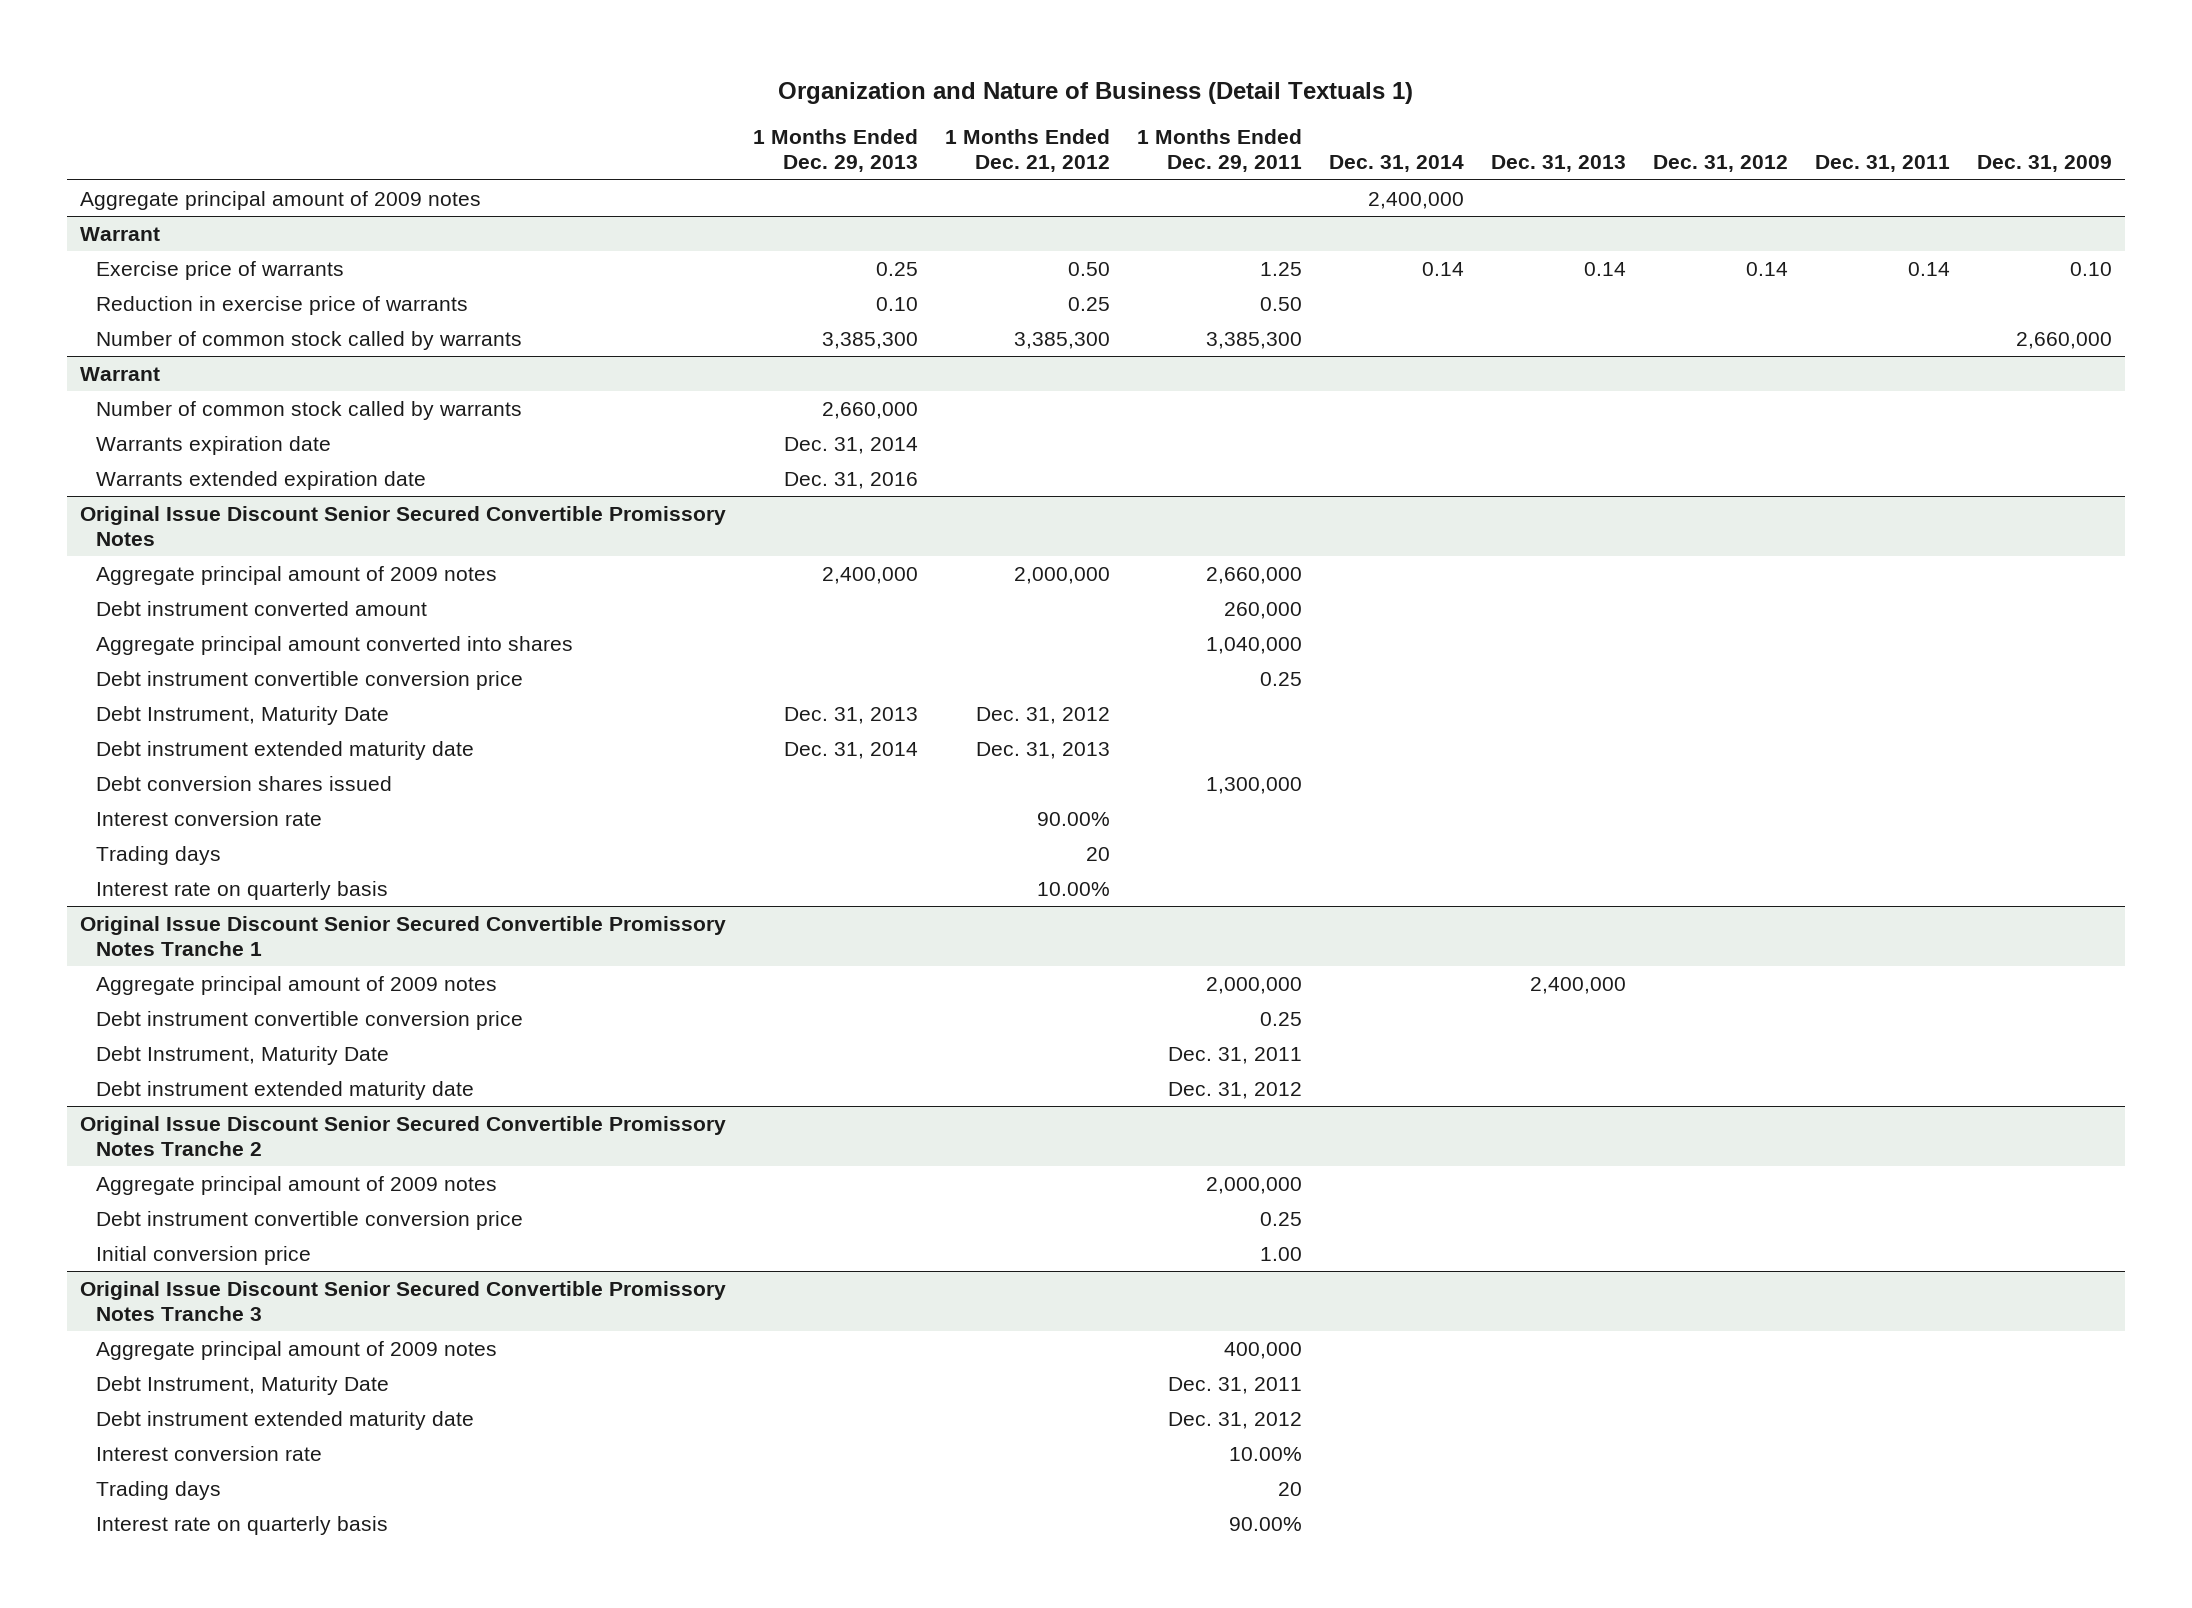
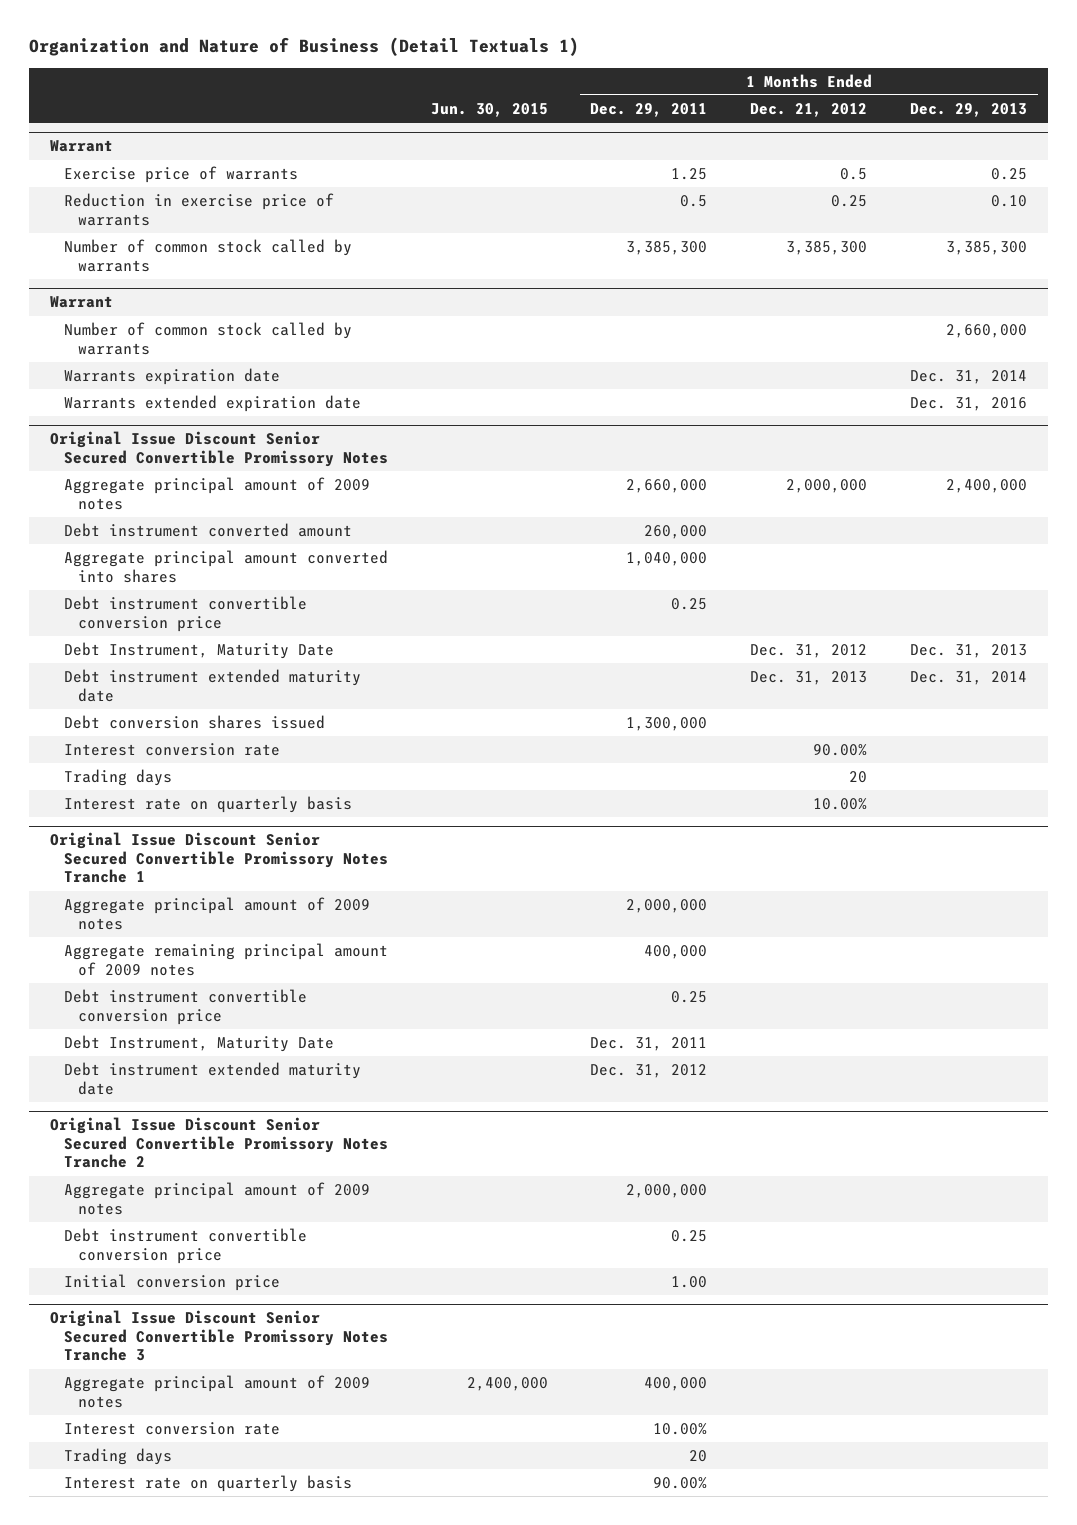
- | 1 Months Ended Dec. 29, 2013 | 1 Months Ended Dec. 21, 2012 | 1 Months Ended Dec. 29, 2011 | Dec. 31, 2014 | Dec. 31, 2013 | Dec. 31, 2012 | Dec. 31, 2011 | Dec. 31, 2009
+ | Jun. 30, 2015 | 1 Months Ended Dec. 29, 2011 | 1 Months Ended Dec. 21, 2012 | 1 Months Ended Dec. 29, 2013
- Aggregate principal amount of 2009 notes | | | | 2,400,000 | | | |
@ Warrant
- Exercise price of warrants | 0.25 | 0.50 | 1.25 | 0.14 | 0.14 | 0.14 | 0.14 | 0.10
- Reduction in exercise price of warrants | 0.10 | 0.25 | 0.50 | | | | |
+ Exercise price of warrants | | 1.25 | 0.5 | 0.25
+ Reduction in exercise price of warrants | | 0.5 | 0.25 | 0.10
@ Original Issue Discount Senior Secured Convertible Promissory Notes Tranche 1
+ Aggregate remaining principal amount of 2009 notes | | 400,000 | |
@ Original Issue Discount Senior Secured Convertible Promissory Notes Tranche 3
- Debt Instrument, Maturity Date | | | Dec. 31, 2011 | | | | |
- Debt instrument extended maturity date | | | Dec. 31, 2012 | | | | |

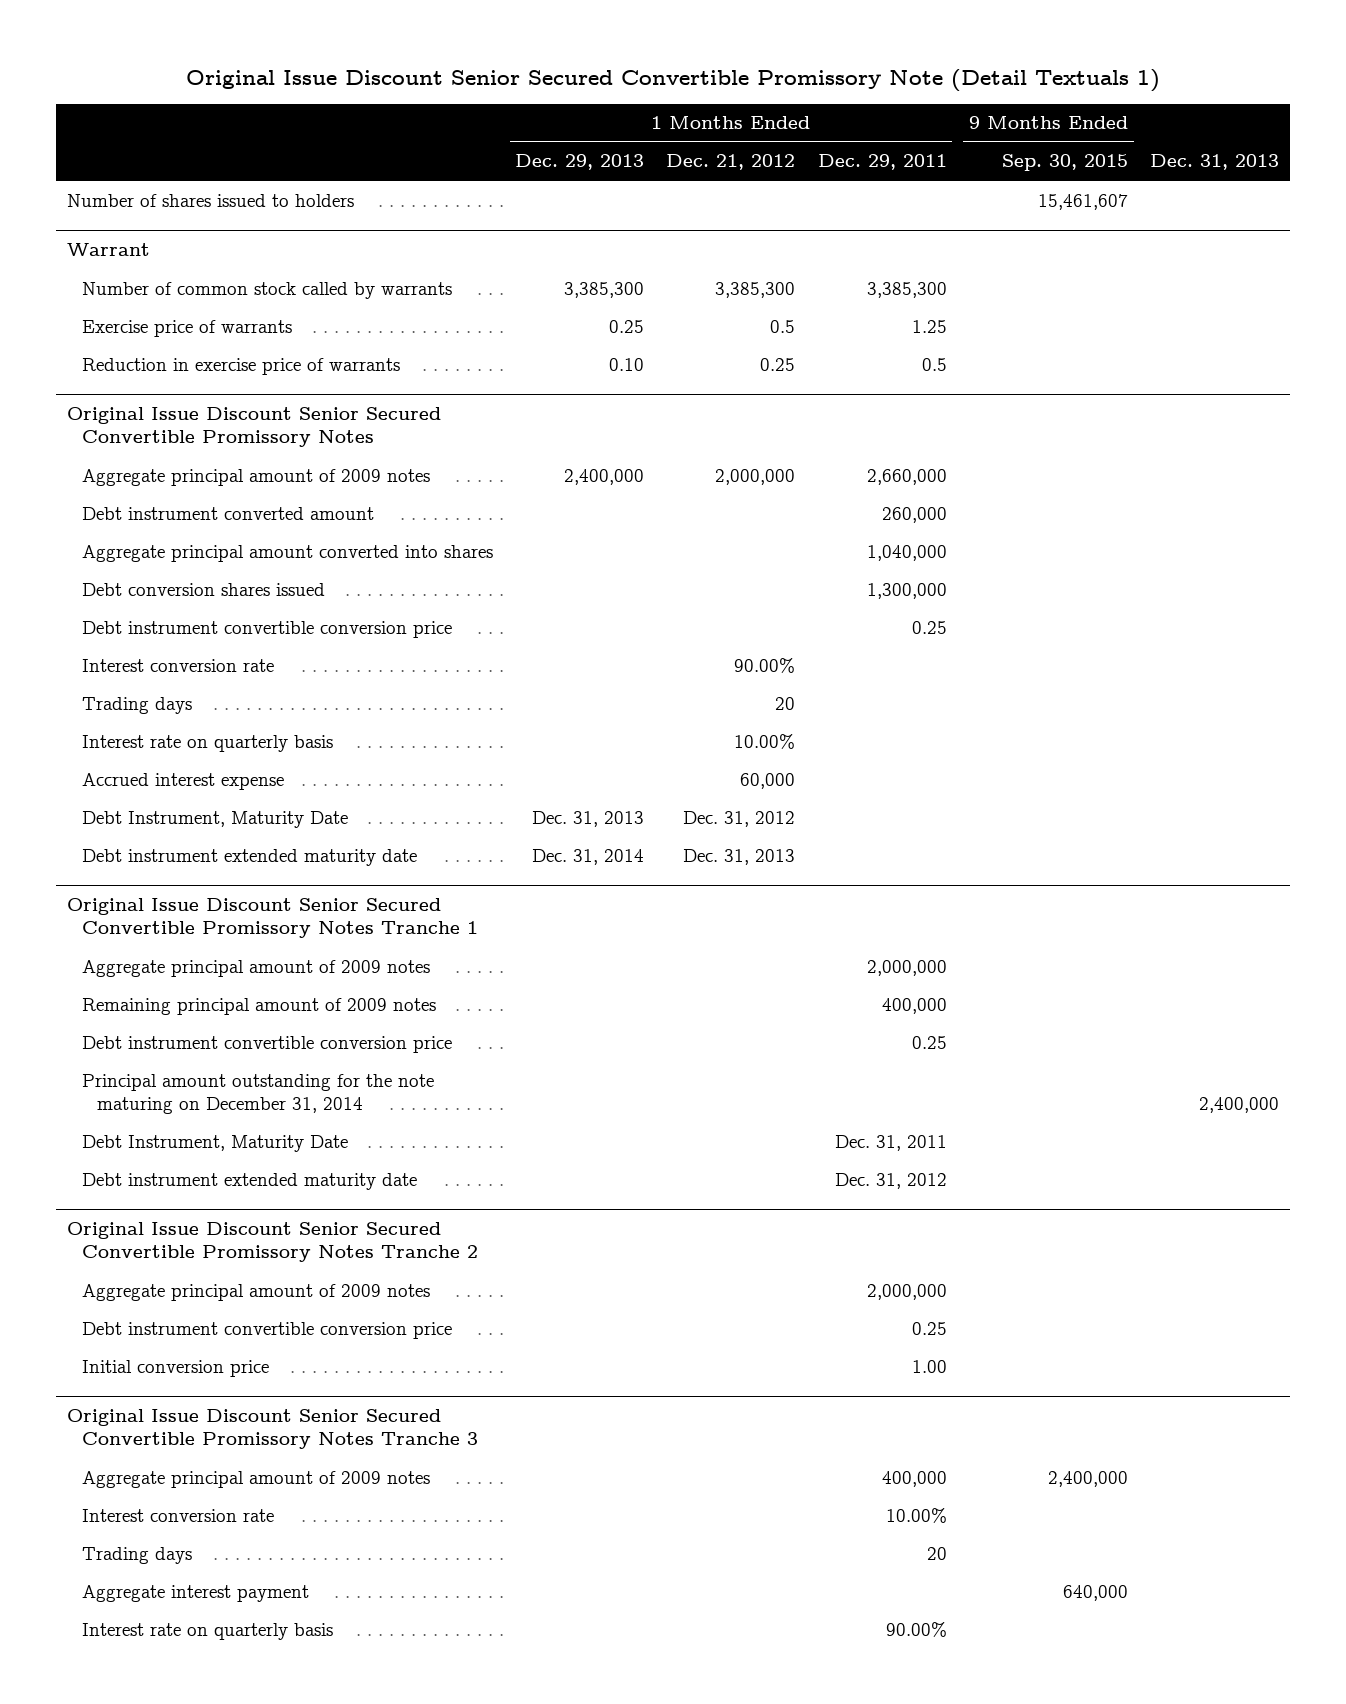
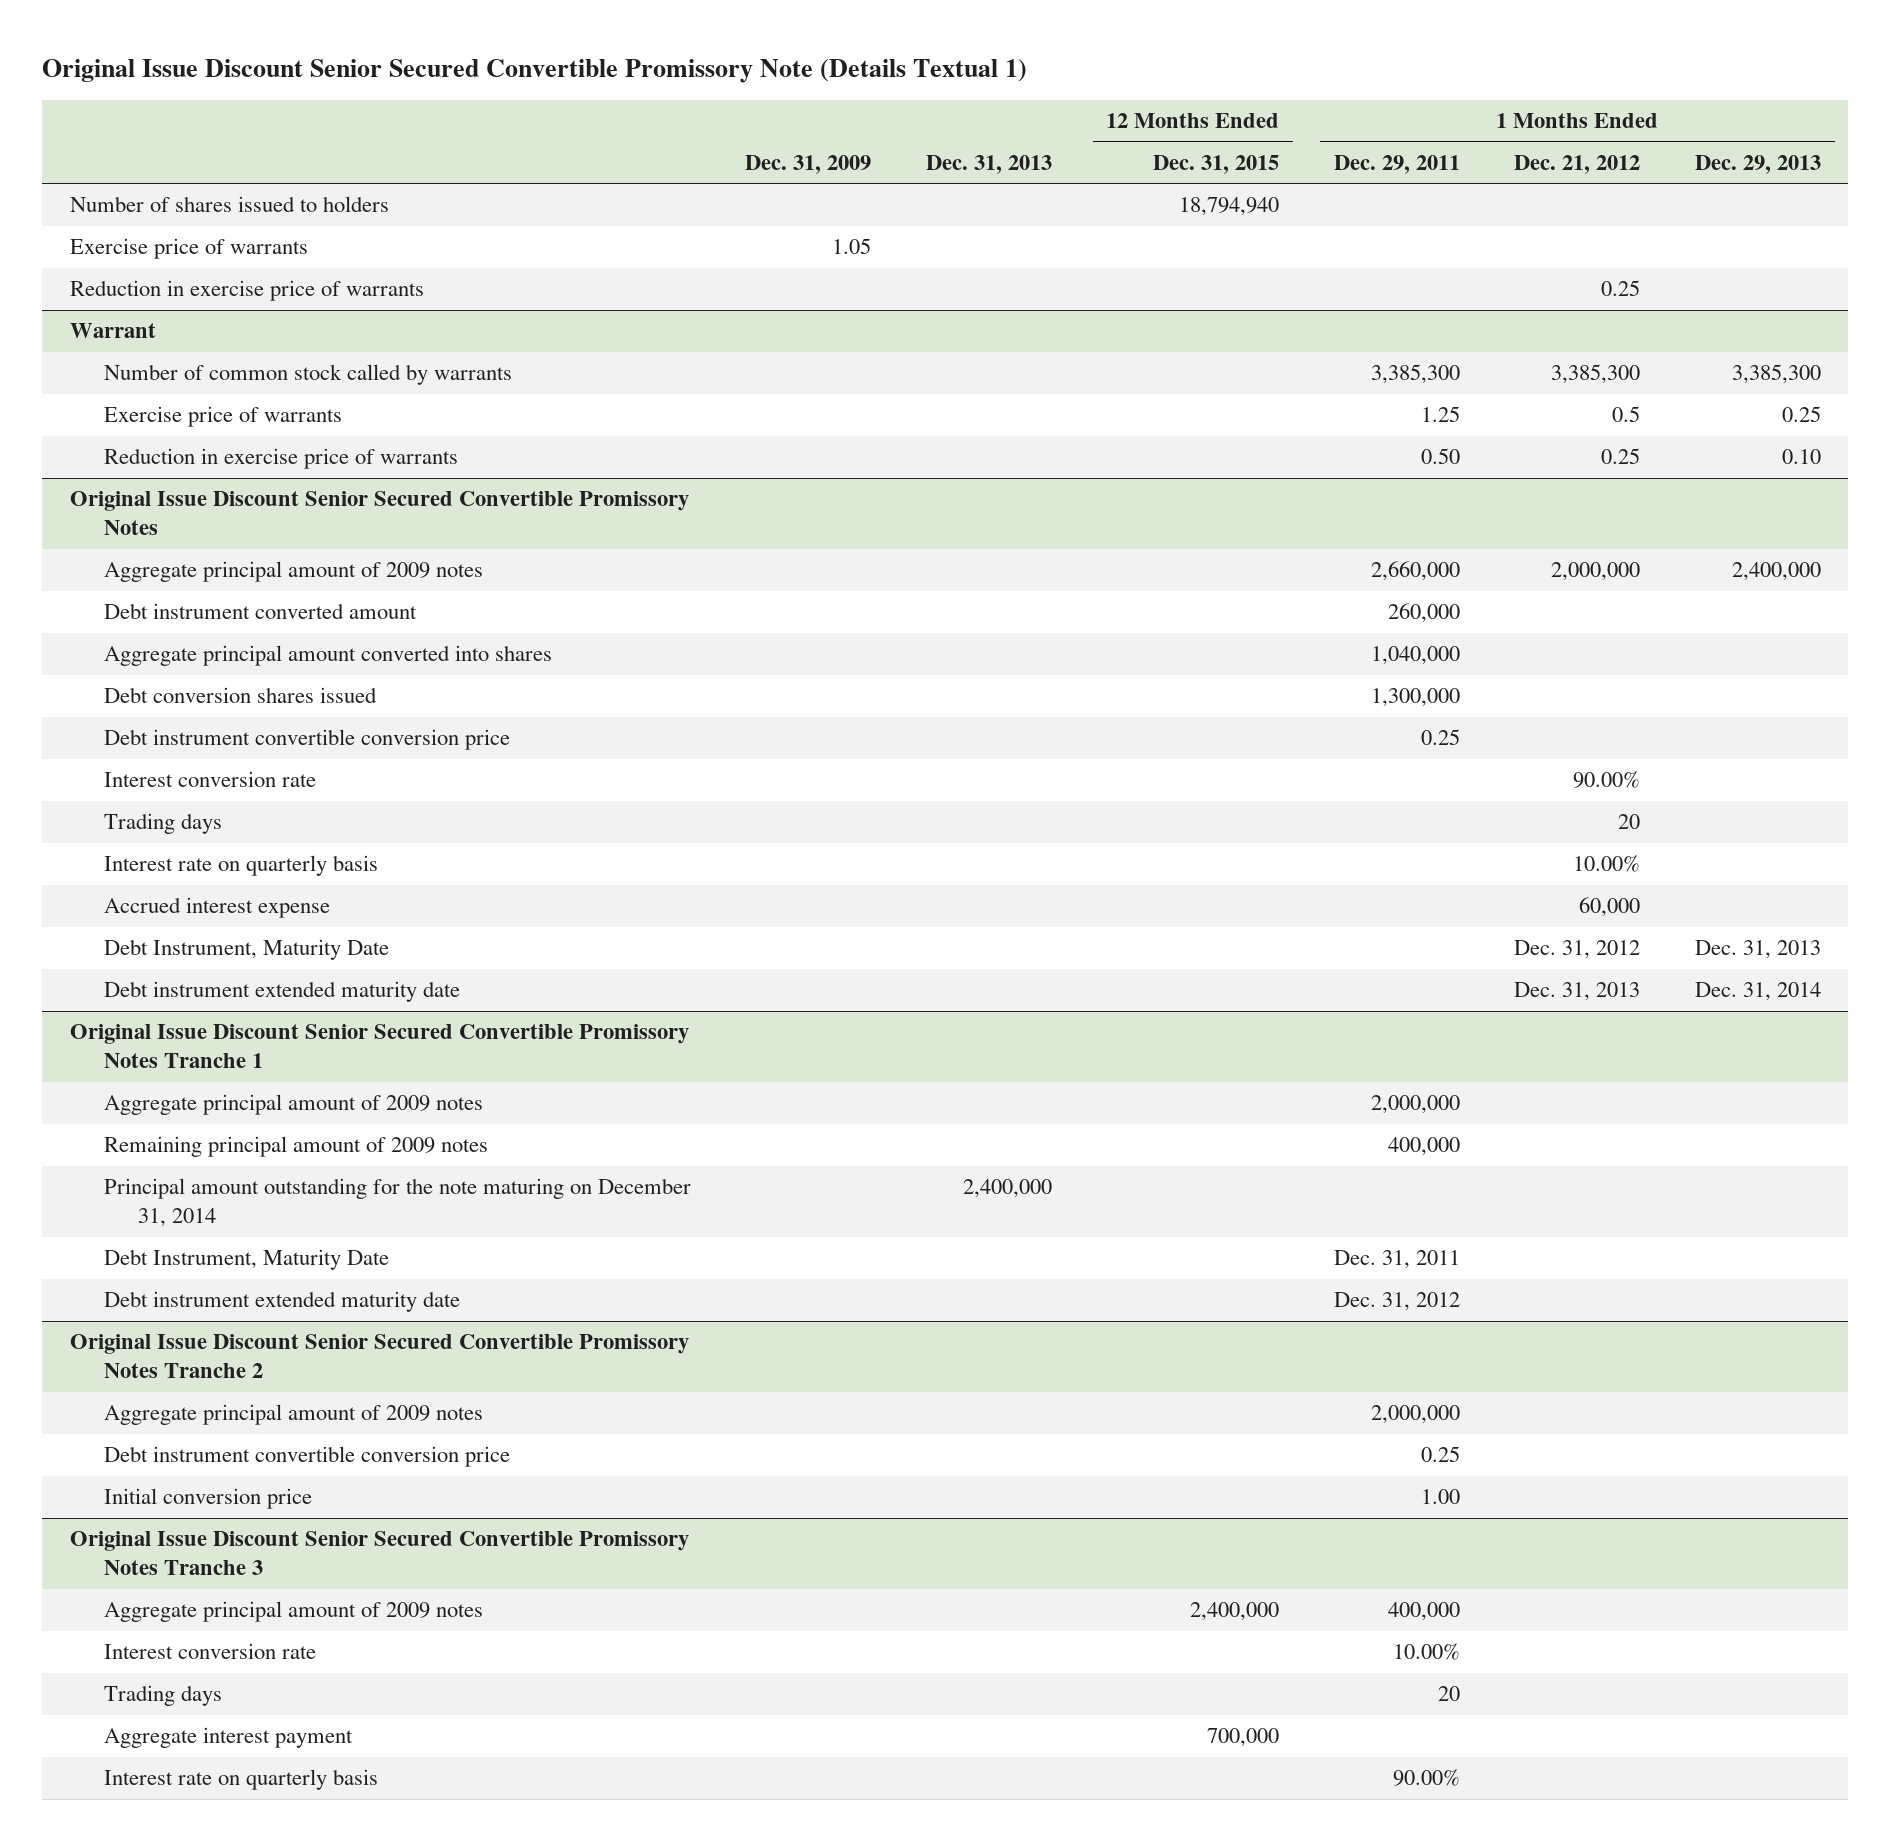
- Original Issue Discount Senior Secured Convertible Promissory Note (Detail Textuals 1)
+ Original Issue Discount Senior Secured Convertible Promissory Note (Details Textual 1)
- | 1 Months Ended Dec. 29, 2013 | 1 Months Ended Dec. 21, 2012 | 1 Months Ended Dec. 29, 2011 | 9 Months Ended Sep. 30, 2015 | Dec. 31, 2013
+ | Dec. 31, 2009 | Dec. 31, 2013 | 12 Months Ended Dec. 31, 2015 | 1 Months Ended Dec. 29, 2011 | 1 Months Ended Dec. 21, 2012 | 1 Months Ended Dec. 29, 2013
+ Exercise price of warrants | 1.05 | | | | |
+ Reduction in exercise price of warrants | | | | | 0.25 |
@ Warrant
- Reduction in exercise price of warrants | 0.10 | 0.25 | 0.5 | |
+ Reduction in exercise price of warrants | | | | 0.50 | 0.25 | 0.10
@ Original Issue Discount Senior Secured Convertible Promissory Notes Tranche 1
- Debt instrument convertible conversion price | | | 0.25 | |

